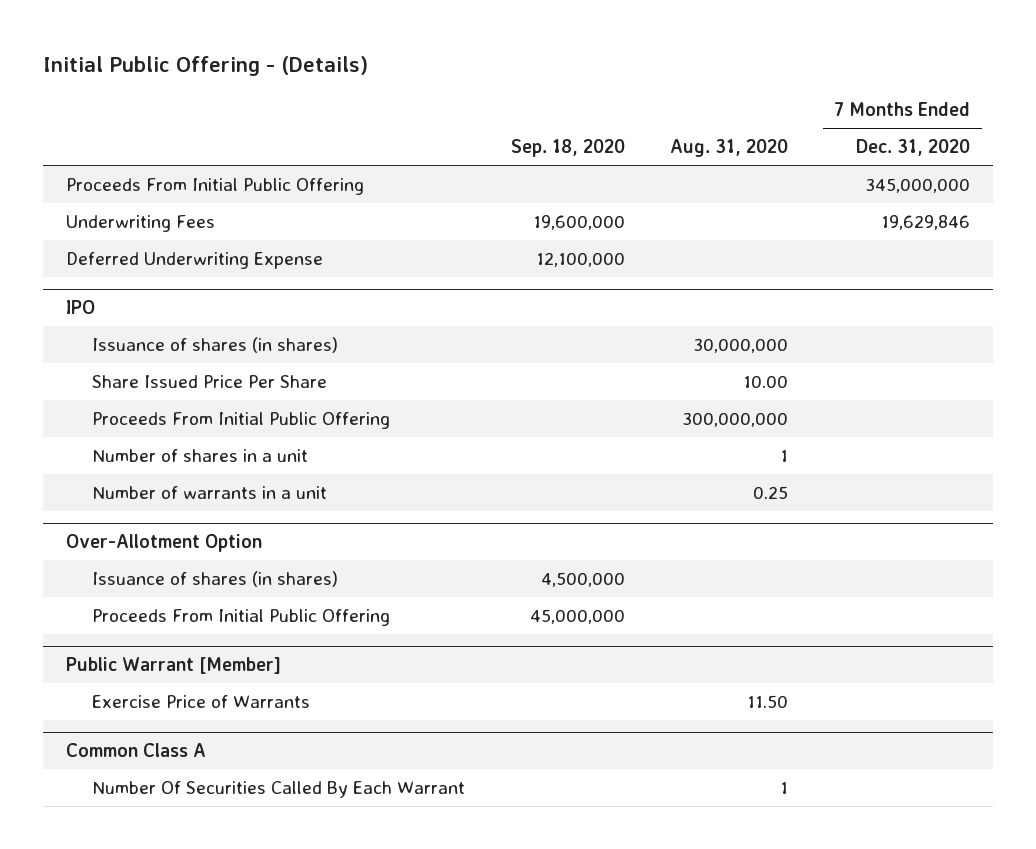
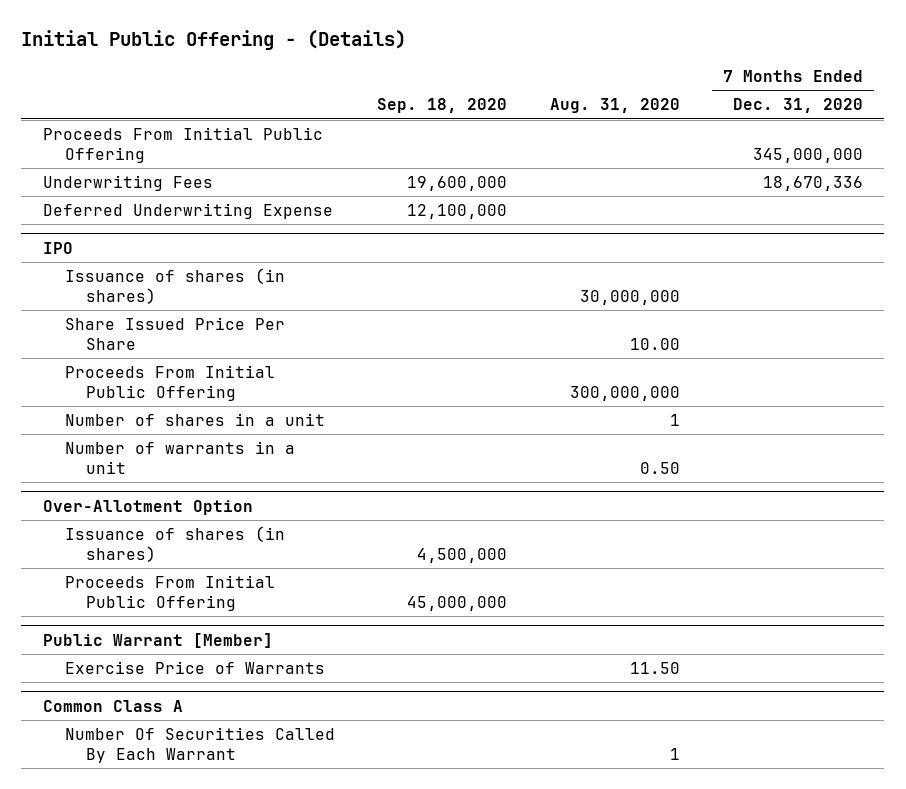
- Underwriting Fees | 19,600,000 | | 19,629,846
+ Underwriting Fees | 19,600,000 | | 18,670,336
@ IPO
- Number of warrants in a unit | | 0.25 |
+ Number of warrants in a unit | | 0.50 |

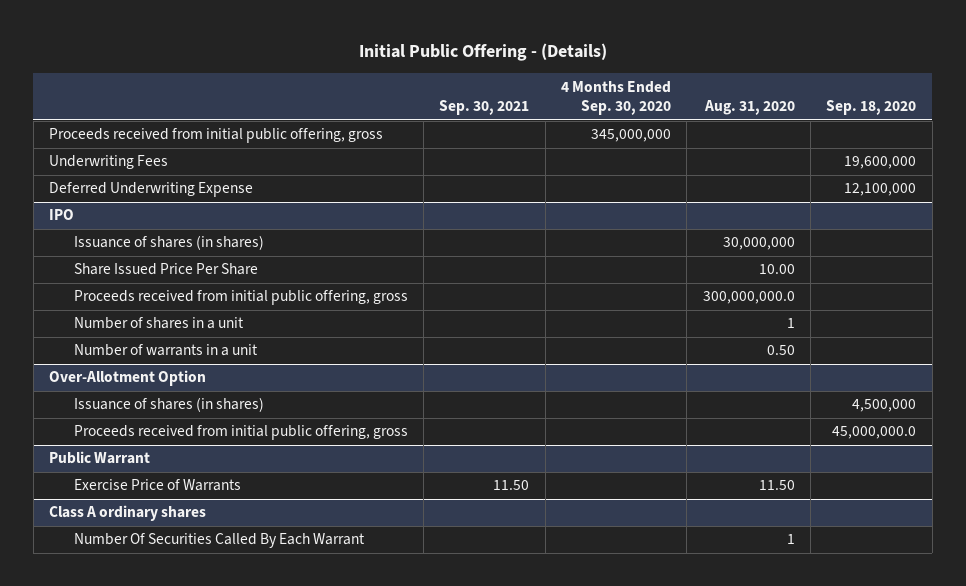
- | Sep. 18, 2020 | Aug. 31, 2020 | 7 Months Ended Dec. 31, 2020
+ | Sep. 30, 2021 | 4 Months Ended Sep. 30, 2020 | Aug. 31, 2020 | Sep. 18, 2020
- Proceeds From Initial Public Offering | | | 345,000,000
+ Proceeds received from initial public offering, gross | | 345,000,000 | |
@ IPO
- Proceeds From Initial Public Offering | | 300,000,000 |
+ Proceeds received from initial public offering, gross | | | 300,000,000.0 |
@ Over-Allotment Option
- Proceeds From Initial Public Offering | 45,000,000 | |
- Public Warrant [Member]
@ Over-Allotment Option
+ Proceeds received from initial public offering, gross | | | | 45,000,000.0
+ Public Warrant
- Common Class A
+ Class A ordinary shares

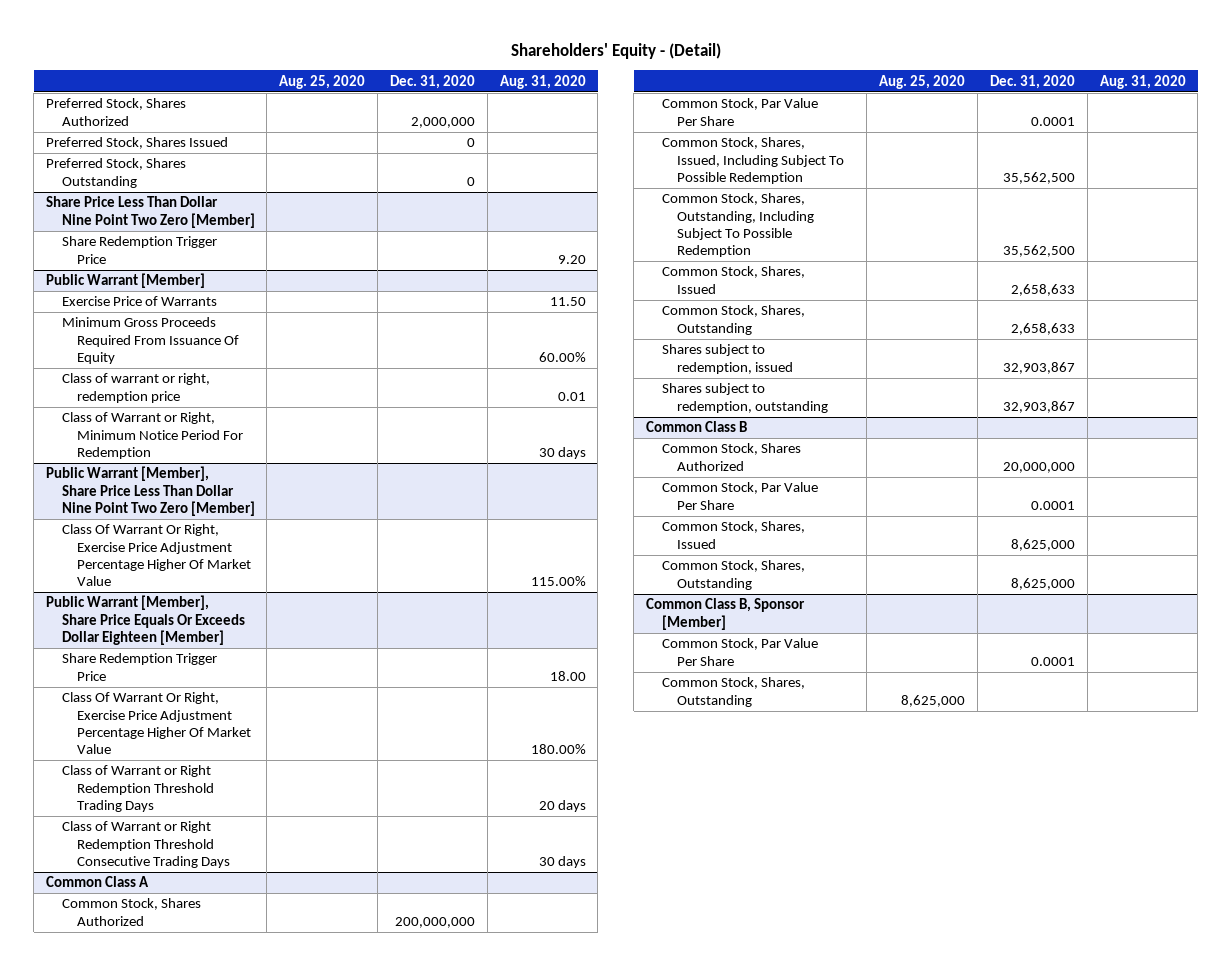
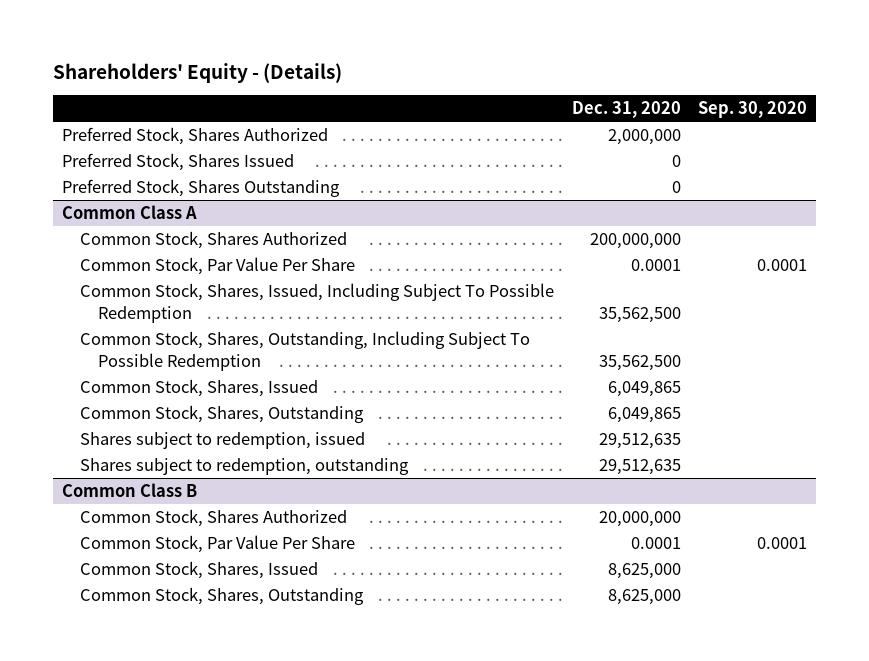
- Shareholders' Equity - (Detail)
+ Shareholders' Equity - (Details)
- | Aug. 25, 2020 | Dec. 31, 2020 | Aug. 31, 2020
+ | Dec. 31, 2020 | Sep. 30, 2020
- Share Price Less Than Dollar Nine Point Two Zero [Member]
- Share Redemption Trigger Price | | | 9.20
- Public Warrant [Member]
- Exercise Price of Warrants | | | 11.50
- Minimum Gross Proceeds Required From Issuance Of Equity | | | 60.00%
- Class of warrant or right, redemption price | | | 0.01
- Class of Warrant or Right, Minimum Notice Period For Redemption | | | 30 days
- Public Warrant [Member], Share Price Less Than Dollar Nine Point Two Zero [Member]
- Class Of Warrant Or Right, Exercise Price Adjustment Percentage Higher Of Market Value | | | 115.00%
- Public Warrant [Member], Share Price Equals Or Exceeds Dollar Eighteen [Member]
- Share Redemption Trigger Price | | | 18.00
- Class Of Warrant Or Right, Exercise Price Adjustment Percentage Higher Of Market Value | | | 180.00%
- Class of Warrant or Right Redemption Threshold Trading Days | | | 20 days
- Class of Warrant or Right Redemption Threshold Consecutive Trading Days | | | 30 days
@ Common Class A
- Common Stock, Shares, Issued | | 2,658,633 |
- Common Stock, Shares, Outstanding | | 2,658,633 |
- Shares subject to redemption, issued | | 32,903,867 |
- Shares subject to redemption, outstanding | | 32,903,867 |
+ Common Stock, Shares, Issued | 6,049,865 |
+ Common Stock, Shares, Outstanding | 6,049,865 |
+ Shares subject to redemption, issued | 29,512,635 |
+ Shares subject to redemption, outstanding | 29,512,635 |
- Common Class B, Sponsor [Member]
- Common Stock, Par Value Per Share | | 0.0001 |
- Common Stock, Shares, Outstanding | 8,625,000 | |

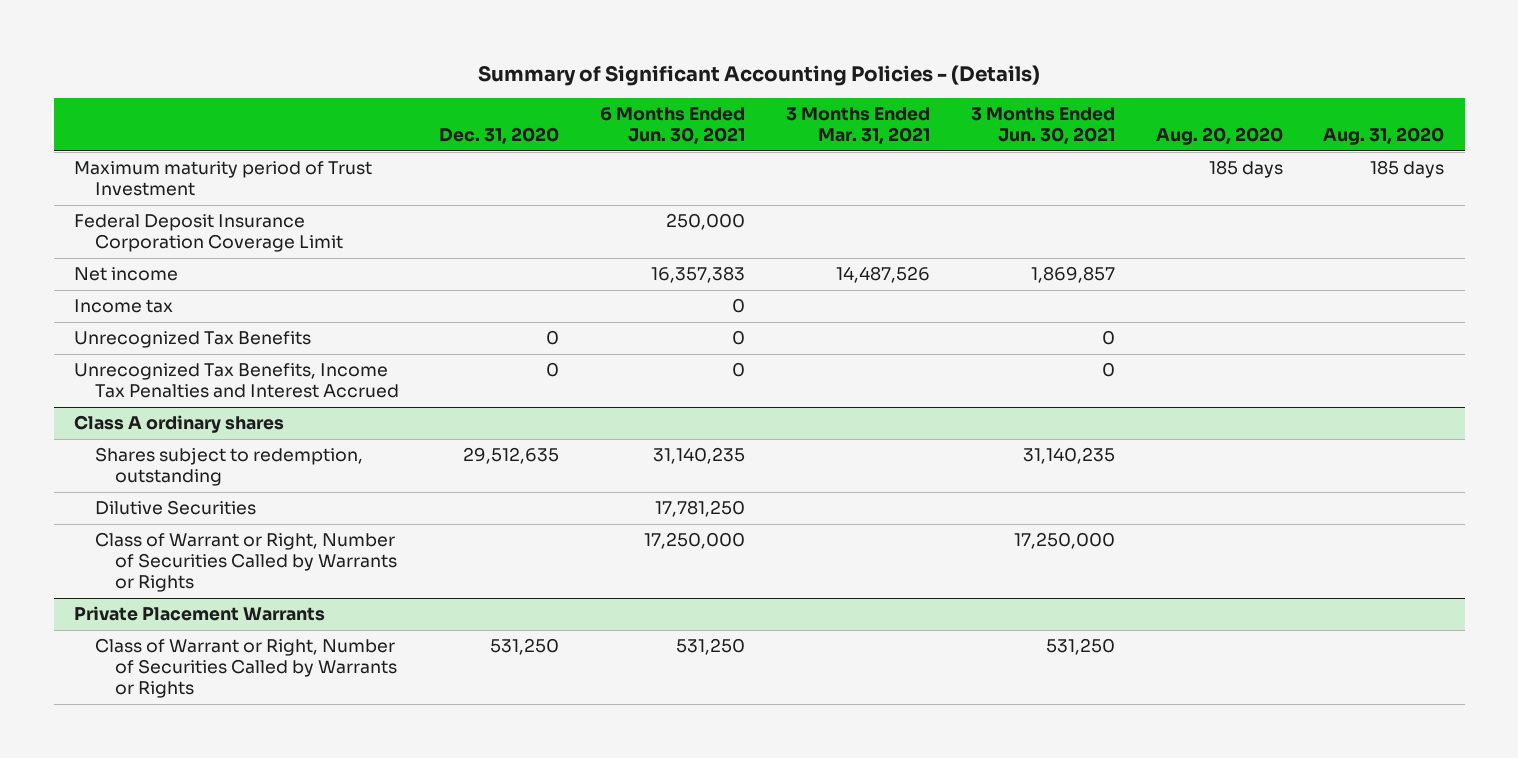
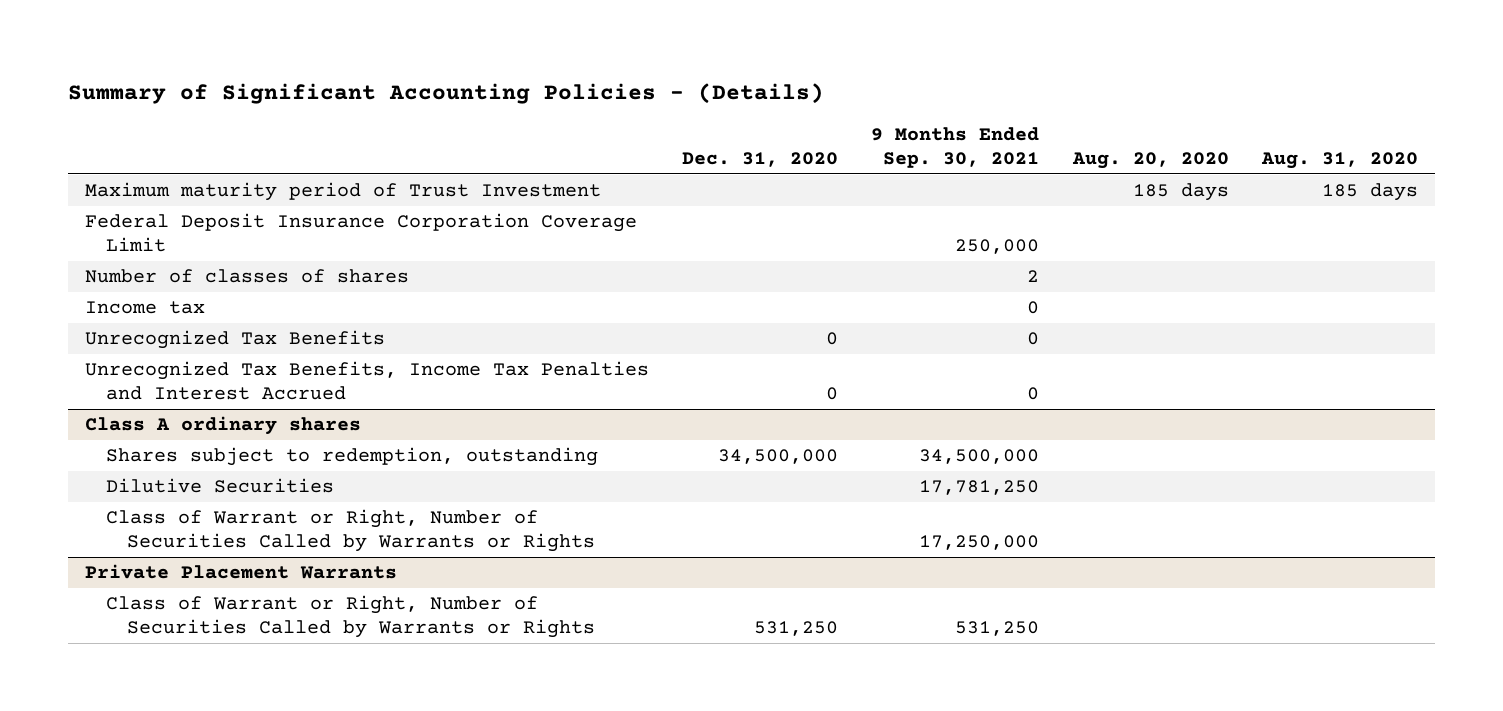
- | Dec. 31, 2020 | 6 Months Ended Jun. 30, 2021 | 3 Months Ended Mar. 31, 2021 | 3 Months Ended Jun. 30, 2021 | Aug. 20, 2020 | Aug. 31, 2020
+ | Dec. 31, 2020 | 9 Months Ended Sep. 30, 2021 | Aug. 20, 2020 | Aug. 31, 2020
- Net income | | 16,357,383 | 14,487,526 | 1,869,857 | |
+ Number of classes of shares | | 2 | |
@ Class A ordinary shares
- Shares subject to redemption, outstanding | 29,512,635 | 31,140,235 | | 31,140,235 | |
+ Shares subject to redemption, outstanding | 34,500,000 | 34,500,000 | |

